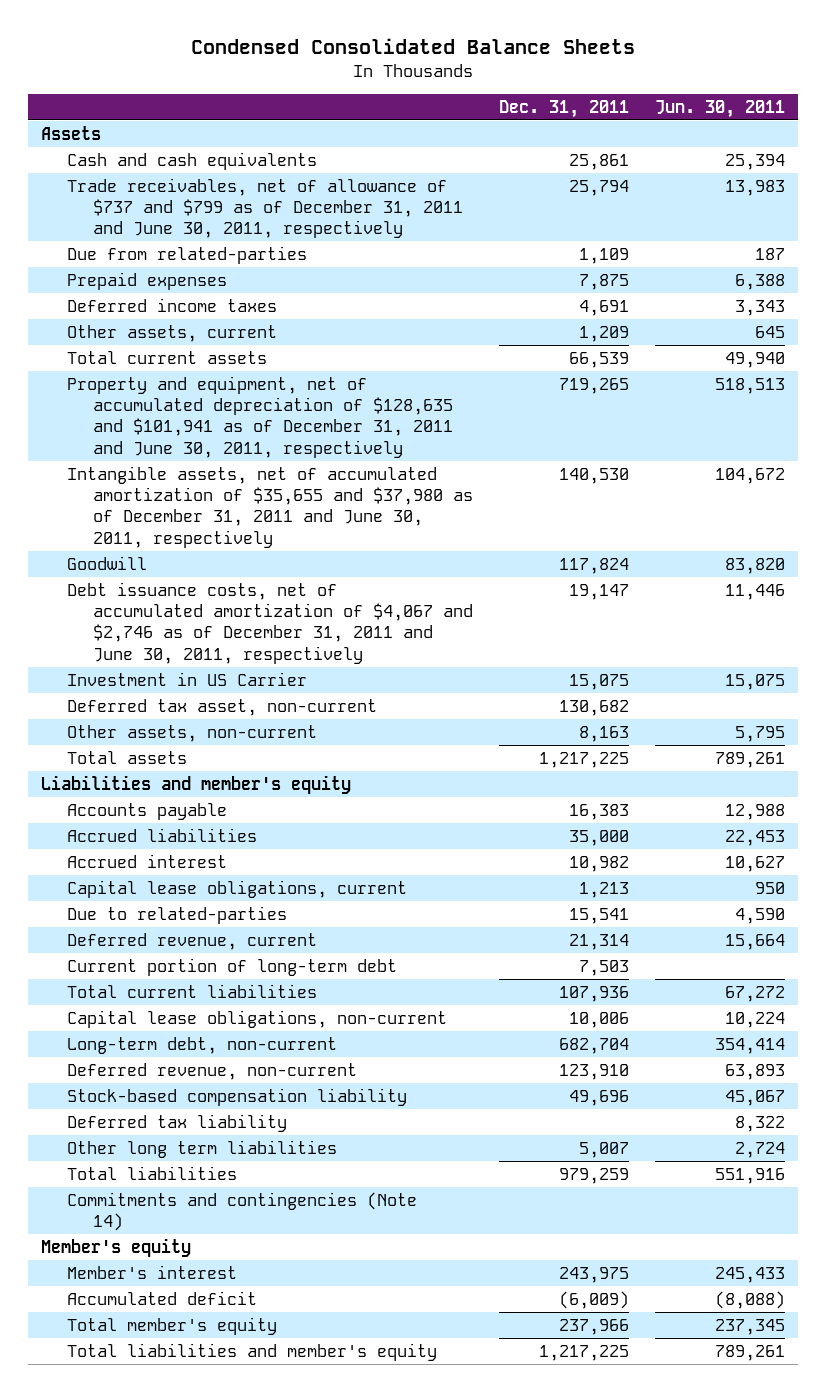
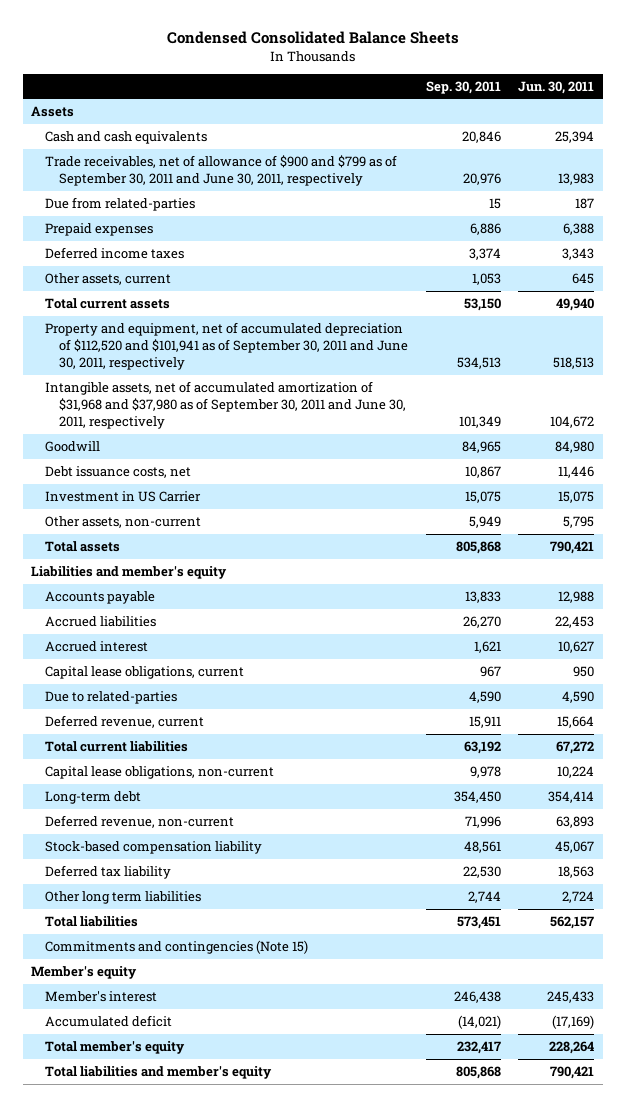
- | Dec. 31, 2011 | Jun. 30, 2011
+ | Sep. 30, 2011 | Jun. 30, 2011
- Trade receivables, net of allowance of $737 and $799 as of December 31, 2011 and June 30, 2011, respectively | 25,794 | 13,983
+ Trade receivables, net of allowance of $900 and $799 as of September 30, 2011 and June 30, 2011, respectively | 20,976 | 13,983
- Property and equipment, net of accumulated depreciation of $128,635 and $101,941 as of December 31, 2011 and June 30, 2011, respectively | 719,265 | 518,513
- Intangible assets, net of accumulated amortization of $35,655 and $37,980 as of December 31, 2011 and June 30, 2011, respectively | 140,530 | 104,672
- Goodwill | 117,824 | 83,820
- Debt issuance costs, net of accumulated amortization of $4,067 and $2,746 as of December 31, 2011 and June 30, 2011, respectively | 19,147 | 11,446
+ Property and equipment, net of accumulated depreciation of $112,520 and $101,941 as of September 30, 2011 and June 30, 2011, respectively | 534,513 | 518,513
+ Intangible assets, net of accumulated amortization of $31,968 and $37,980 as of September 30, 2011 and June 30, 2011, respectively | 101,349 | 104,672
+ Goodwill | 84,965 | 84,980
+ Debt issuance costs, net | 10,867 | 11,446
- Deferred tax asset, non-current | 130,682 |
- Total assets | 1,217,225 | 789,261
+ Total assets | 805,868 | 790,421
- Current portion of long-term debt | 7,503 |
- Long-term debt, non-current | 682,704 | 354,414
+ Long-term debt | 354,450 | 354,414
- Deferred tax liability | | 8,322
+ Deferred tax liability | 22,530 | 18,563
- Total liabilities | 979,259 | 551,916
- Commitments and contingencies (Note 14)
+ Total liabilities | 573,451 | 562,157
+ Commitments and contingencies (Note 15)
- Accumulated deficit | (6,009) | (8,088)
- Total member's equity | 237,966 | 237,345
- Total liabilities and member's equity | 1,217,225 | 789,261
+ Accumulated deficit | (14,021) | (17,169)
+ Total member's equity | 232,417 | 228,264
+ Total liabilities and member's equity | 805,868 | 790,421

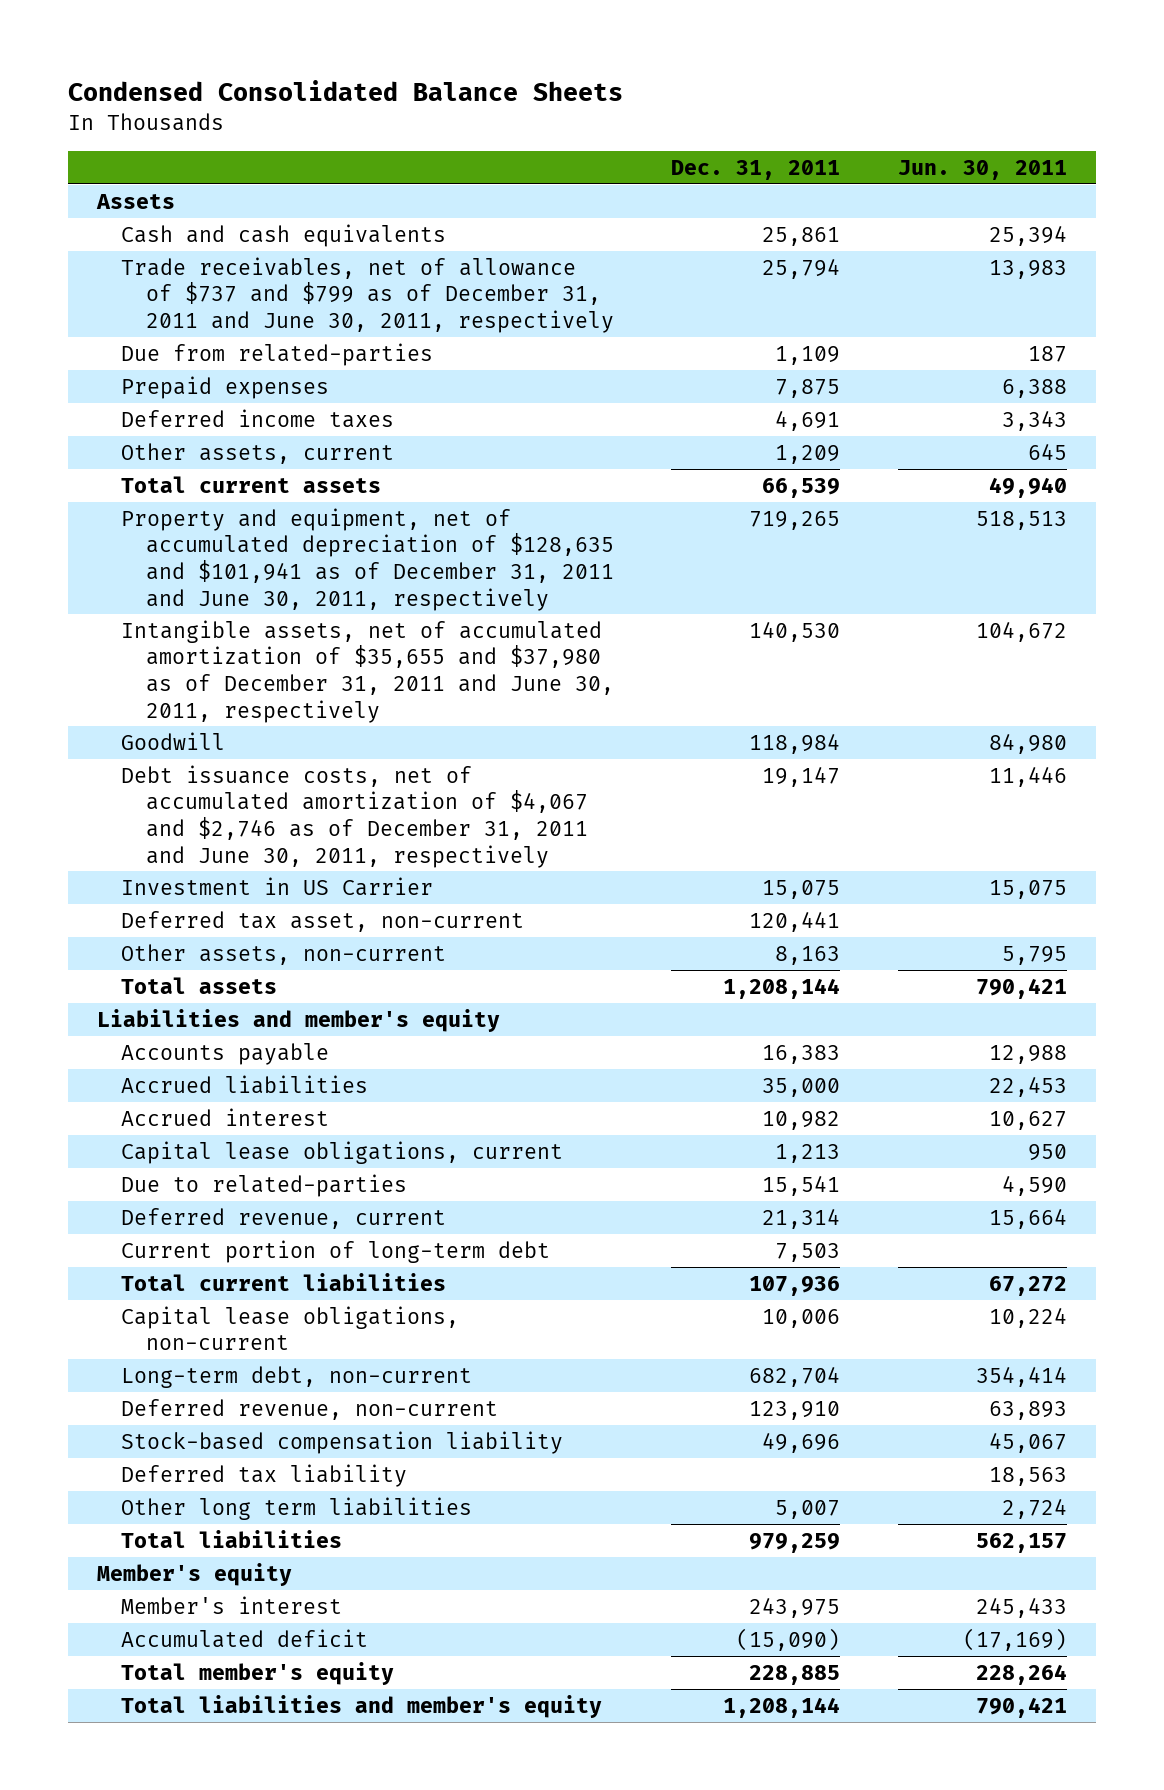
- | Sep. 30, 2011 | Jun. 30, 2011
+ | Dec. 31, 2011 | Jun. 30, 2011
- Trade receivables, net of allowance of $900 and $799 as of September 30, 2011 and June 30, 2011, respectively | 20,976 | 13,983
+ Trade receivables, net of allowance of $737 and $799 as of December 31, 2011 and June 30, 2011, respectively | 25,794 | 13,983
- Property and equipment, net of accumulated depreciation of $112,520 and $101,941 as of September 30, 2011 and June 30, 2011, respectively | 534,513 | 518,513
- Intangible assets, net of accumulated amortization of $31,968 and $37,980 as of September 30, 2011 and June 30, 2011, respectively | 101,349 | 104,672
+ Property and equipment, net of accumulated depreciation of $128,635 and $101,941 as of December 31, 2011 and June 30, 2011, respectively | 719,265 | 518,513
+ Intangible assets, net of accumulated amortization of $35,655 and $37,980 as of December 31, 2011 and June 30, 2011, respectively | 140,530 | 104,672
- Debt issuance costs, net | 10,867 | 11,446
+ Debt issuance costs, net of accumulated amortization of $4,067 and $2,746 as of December 31, 2011 and June 30, 2011, respectively | 19,147 | 11,446
+ Deferred tax asset, non-current | 120,441 |
+ Current portion of long-term debt | 7,503 |
- Long-term debt | 354,450 | 354,414
+ Long-term debt, non-current | 682,704 | 354,414
- Commitments and contingencies (Note 15)

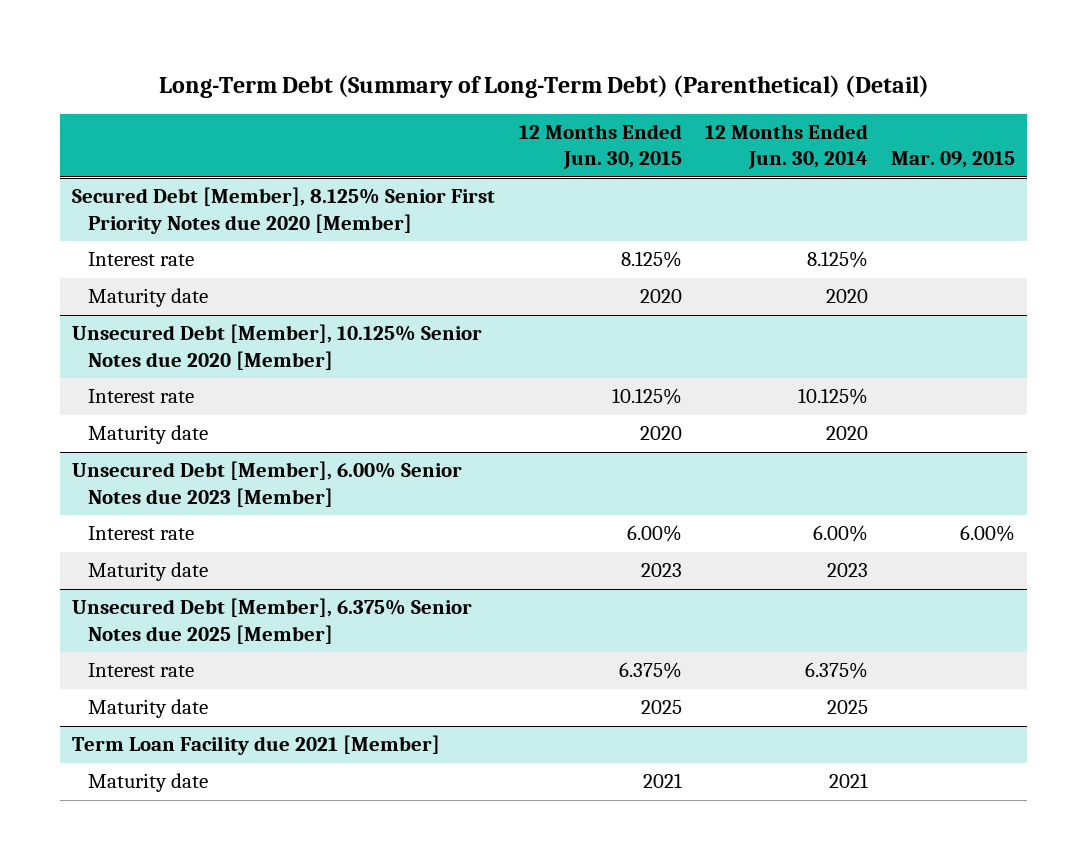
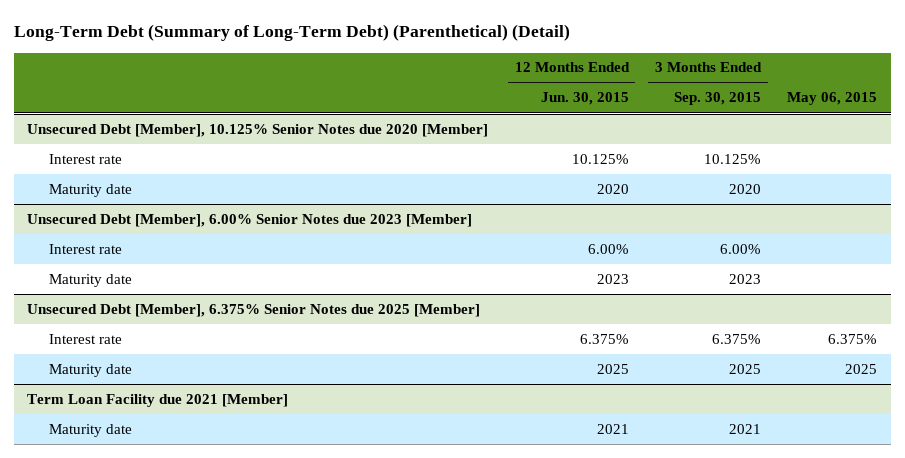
- | 12 Months Ended Jun. 30, 2015 | 12 Months Ended Jun. 30, 2014 | Mar. 09, 2015
+ | 12 Months Ended Jun. 30, 2015 | 3 Months Ended Sep. 30, 2015 | May 06, 2015
- Secured Debt [Member], 8.125% Senior First Priority Notes due 2020 [Member]
- Interest rate | 8.125% | 8.125% |
- Maturity date | 2020 | 2020 |

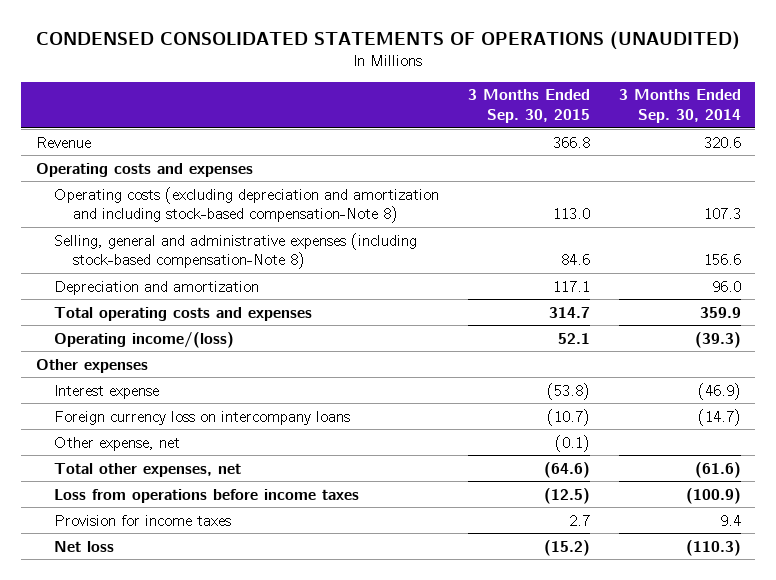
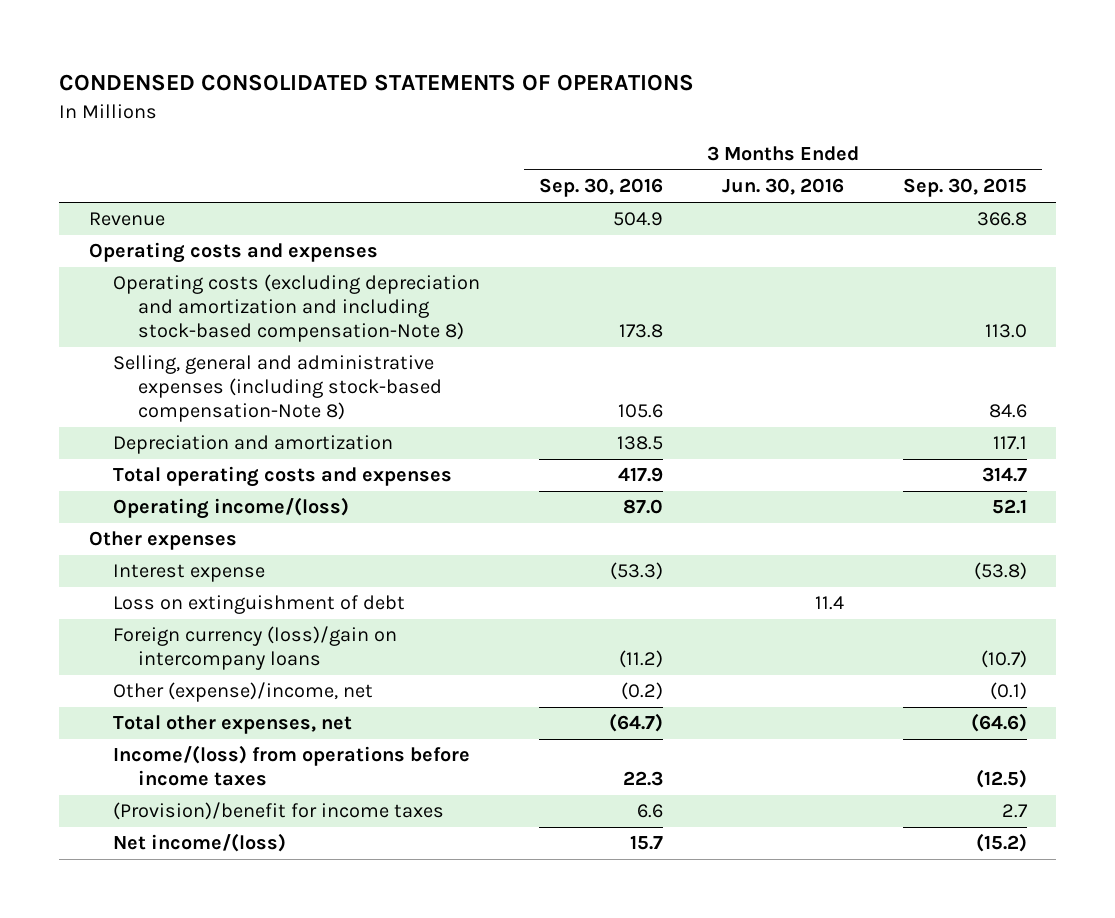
- CONDENSED CONSOLIDATED STATEMENTS OF OPERATIONS (UNAUDITED)
+ CONDENSED CONSOLIDATED STATEMENTS OF OPERATIONS
- | 3 Months Ended Sep. 30, 2015 | 3 Months Ended Sep. 30, 2014
+ | 3 Months Ended Sep. 30, 2016 | 3 Months Ended Jun. 30, 2016 | 3 Months Ended Sep. 30, 2015
- Foreign currency loss on intercompany loans | (10.7) | (14.7)
- Other expense, net | (0.1) |
+ Loss on extinguishment of debt | | 11.4 |
+ Foreign currency (loss)/gain on intercompany loans | (11.2) | | (10.7)
+ Other (expense)/income, net | (0.2) | | (0.1)
- Loss from operations before income taxes | (12.5) | (100.9)
- Provision for income taxes | 2.7 | 9.4
- Net loss | (15.2) | (110.3)
+ Income/(loss) from operations before income taxes | 22.3 | | (12.5)
+ (Provision)/benefit for income taxes | 6.6 | | 2.7
+ Net income/(loss) | 15.7 | | (15.2)

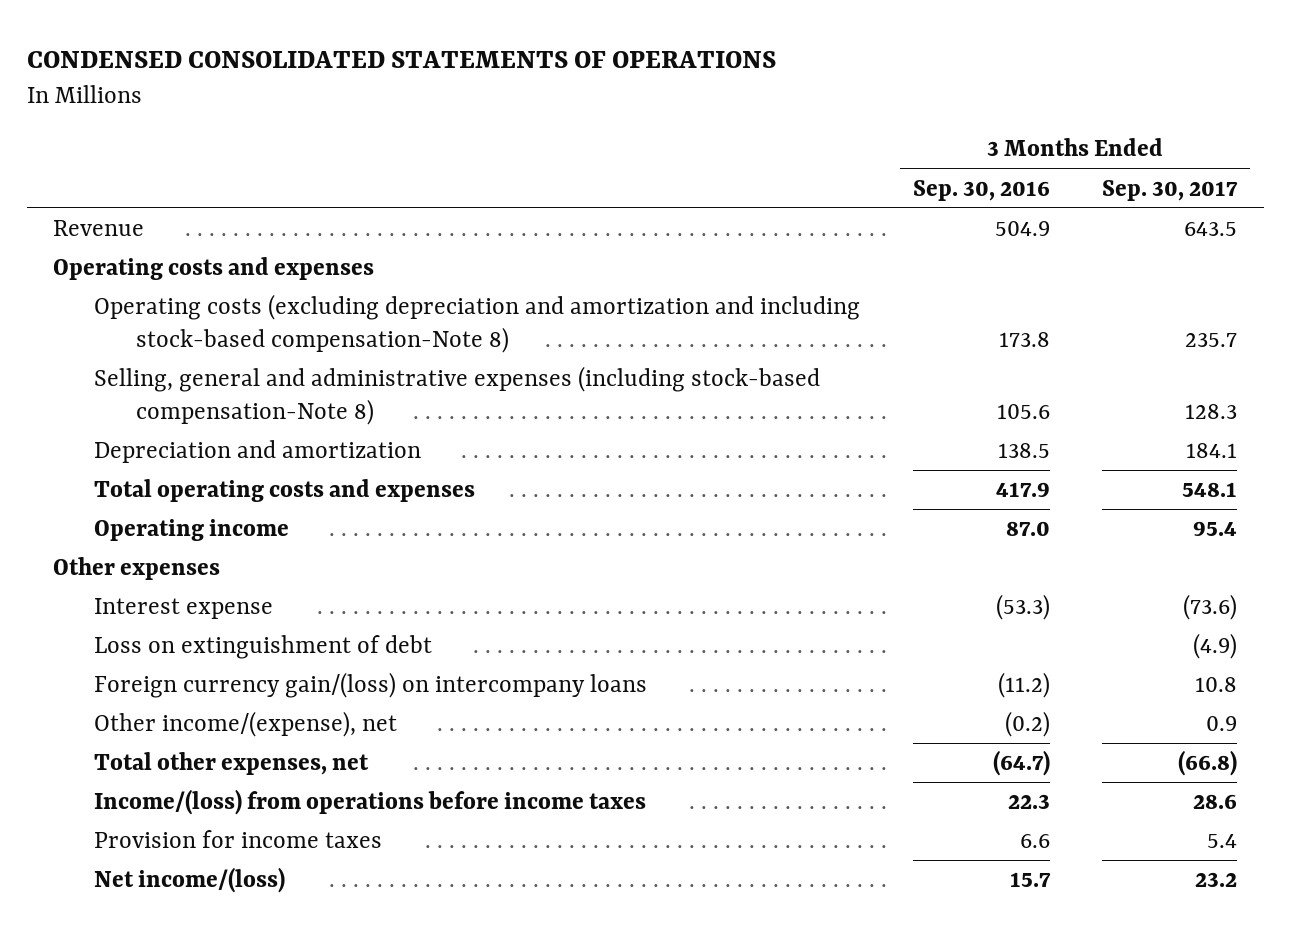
- | 3 Months Ended Sep. 30, 2016 | 3 Months Ended Jun. 30, 2016 | 3 Months Ended Sep. 30, 2015
+ | 3 Months Ended Sep. 30, 2016 | 3 Months Ended Sep. 30, 2017
- Operating income/(loss) | 87.0 | | 52.1
+ Operating income | 87.0 | 95.4
- Foreign currency (loss)/gain on intercompany loans | (11.2) | | (10.7)
- Other (expense)/income, net | (0.2) | | (0.1)
+ Foreign currency gain/(loss) on intercompany loans | (11.2) | 10.8
+ Other income/(expense), net | (0.2) | 0.9
- (Provision)/benefit for income taxes | 6.6 | | 2.7
+ Provision for income taxes | 6.6 | 5.4

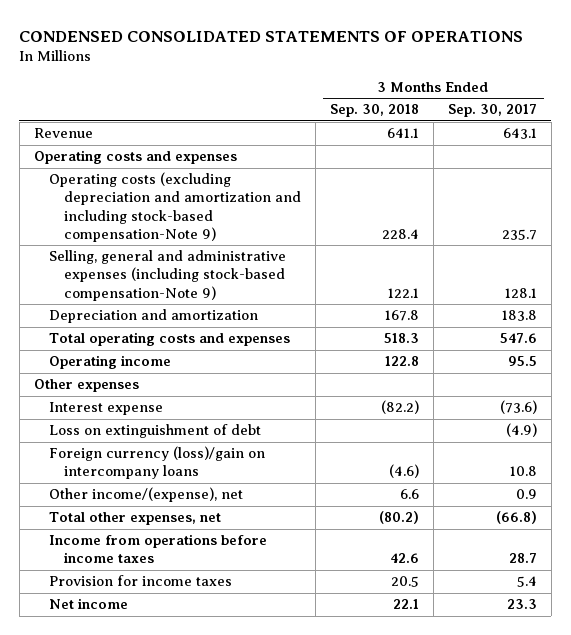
- | 3 Months Ended Sep. 30, 2016 | 3 Months Ended Sep. 30, 2017
+ | 3 Months Ended Sep. 30, 2018 | 3 Months Ended Sep. 30, 2017
- Revenue | 504.9 | 643.5
+ Revenue | 641.1 | 643.1
- Operating costs (excluding depreciation and amortization and including stock-based compensation-Note 8) | 173.8 | 235.7
- Selling, general and administrative expenses (including stock-based compensation-Note 8) | 105.6 | 128.3
- Depreciation and amortization | 138.5 | 184.1
- Total operating costs and expenses | 417.9 | 548.1
- Operating income | 87.0 | 95.4
+ Operating costs (excluding depreciation and amortization and including stock-based compensation-Note 9) | 228.4 | 235.7
+ Selling, general and administrative expenses (including stock-based compensation-Note 9) | 122.1 | 128.1
+ Depreciation and amortization | 167.8 | 183.8
+ Total operating costs and expenses | 518.3 | 547.6
+ Operating income | 122.8 | 95.5
- Foreign currency gain/(loss) on intercompany loans | (11.2) | 10.8
+ Foreign currency (loss)/gain on intercompany loans | (4.6) | 10.8
- Income/(loss) from operations before income taxes | 22.3 | 28.6
+ Income from operations before income taxes | 42.6 | 28.7
- Net income/(loss) | 15.7 | 23.2
+ Net income | 22.1 | 23.3

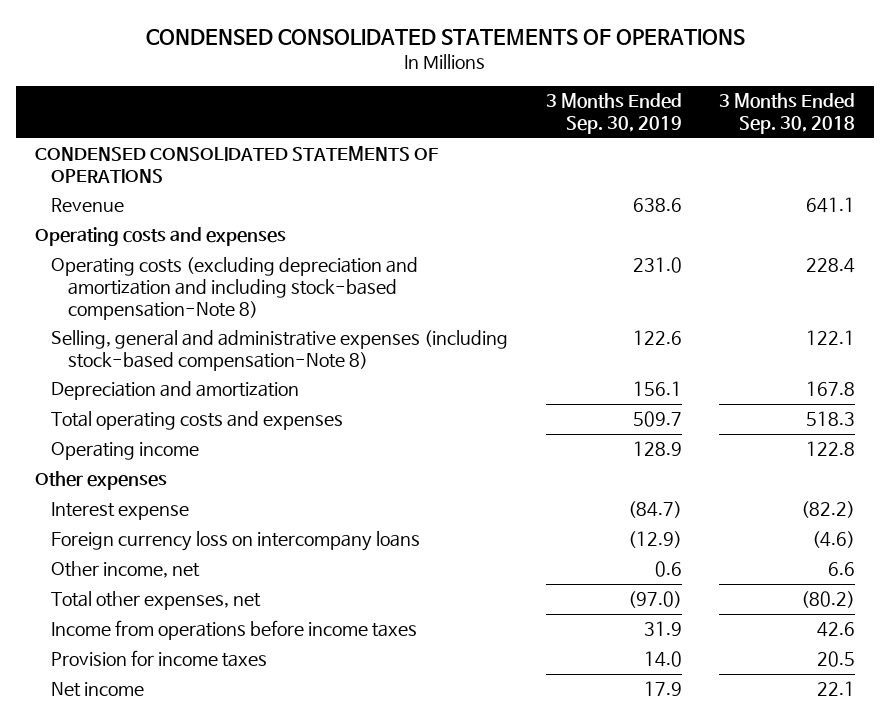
- | 3 Months Ended Sep. 30, 2018 | 3 Months Ended Sep. 30, 2017
+ | 3 Months Ended Sep. 30, 2019 | 3 Months Ended Sep. 30, 2018
+ CONDENSED CONSOLIDATED STATEMENTS OF OPERATIONS
- Operating costs (excluding depreciation and amortization and including stock-based compensation-Note 9) | 228.4 | 235.7
- Selling, general and administrative expenses (including stock-based compensation-Note 9) | 122.1 | 128.1
+ Operating costs (excluding depreciation and amortization and including stock-based compensation-Note 8) | 231.0 | 228.4
+ Selling, general and administrative expenses (including stock-based compensation-Note 8) | 122.6 | 122.1
- Loss on extinguishment of debt | | (4.9)
- Foreign currency (loss)/gain on intercompany loans | (4.6) | 10.8
- Other income/(expense), net | 6.6 | 0.9
+ Foreign currency loss on intercompany loans | (12.9) | (4.6)
+ Other income, net | 0.6 | 6.6

